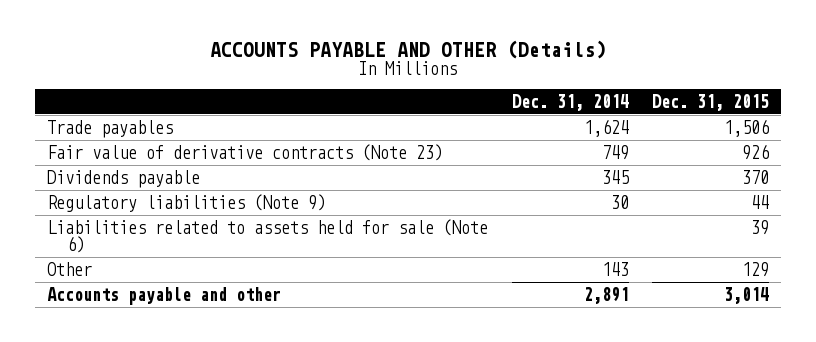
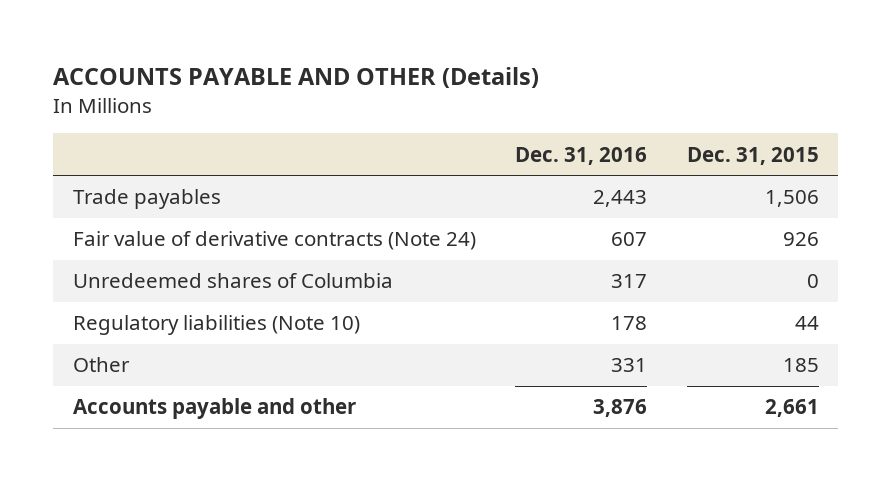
- | Dec. 31, 2014 | Dec. 31, 2015
+ | Dec. 31, 2016 | Dec. 31, 2015
- Fair value of derivative contracts (Note 23) | 749 | 926
- Dividends payable | 345 | 370
- Regulatory liabilities (Note 9) | 30 | 44
- Liabilities related to assets held for sale (Note 6) | | 39
- Other | 143 | 129
- Accounts payable and other | 2,891 | 3,014
+ Fair value of derivative contracts (Note 24) | 607 | 926
+ Unredeemed shares of Columbia | 317 | 0
+ Regulatory liabilities (Note 10) | 178 | 44
+ Other | 331 | 185
+ Accounts payable and other | 3,876 | 2,661

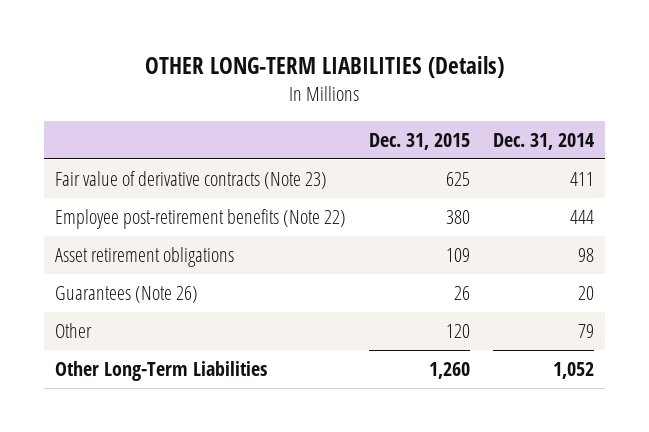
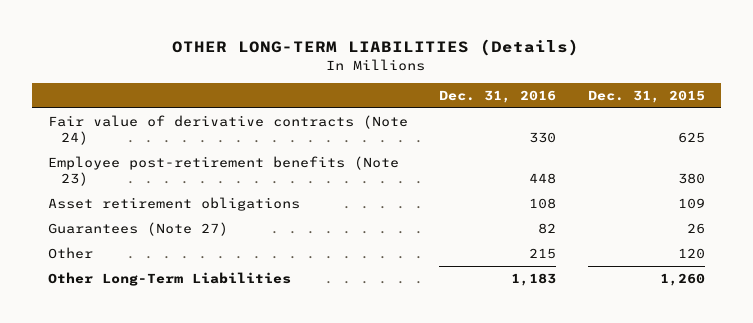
- | Dec. 31, 2015 | Dec. 31, 2014
+ | Dec. 31, 2016 | Dec. 31, 2015
- Fair value of derivative contracts (Note 23) | 625 | 411
- Employee post-retirement benefits (Note 22) | 380 | 444
+ Fair value of derivative contracts (Note 24) | 330 | 625
+ Employee post-retirement benefits (Note 23) | 448 | 380
- Guarantees (Note 26) | 26 | 20
+ Guarantees (Note 27) | 82 | 26

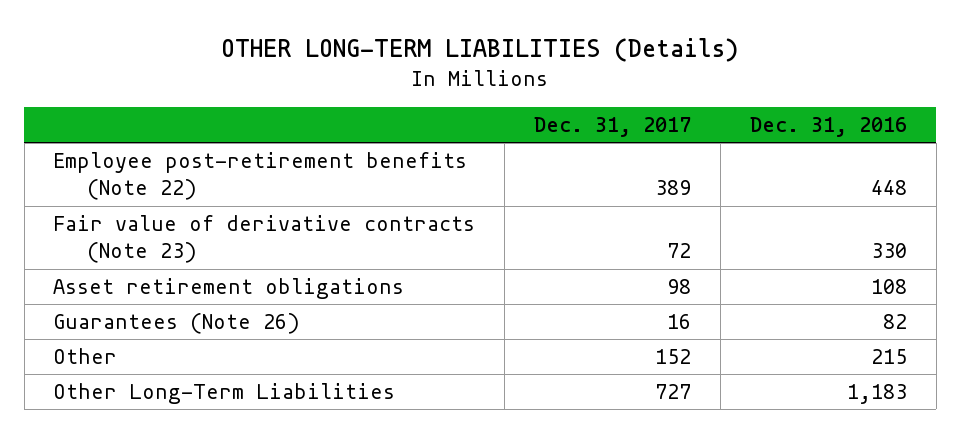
- | Dec. 31, 2016 | Dec. 31, 2015
+ | Dec. 31, 2017 | Dec. 31, 2016
- Fair value of derivative contracts (Note 24) | 330 | 625
- Employee post-retirement benefits (Note 23) | 448 | 380
+ Employee post-retirement benefits (Note 22) | 389 | 448
+ Fair value of derivative contracts (Note 23) | 72 | 330
- Guarantees (Note 27) | 82 | 26
+ Guarantees (Note 26) | 16 | 82

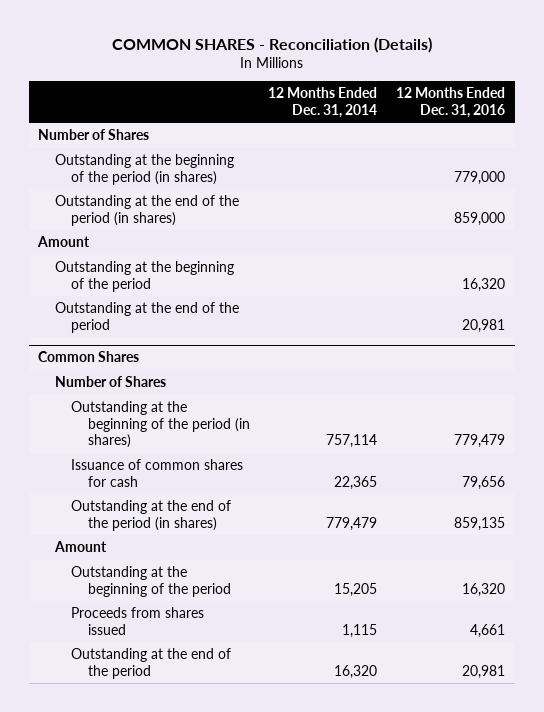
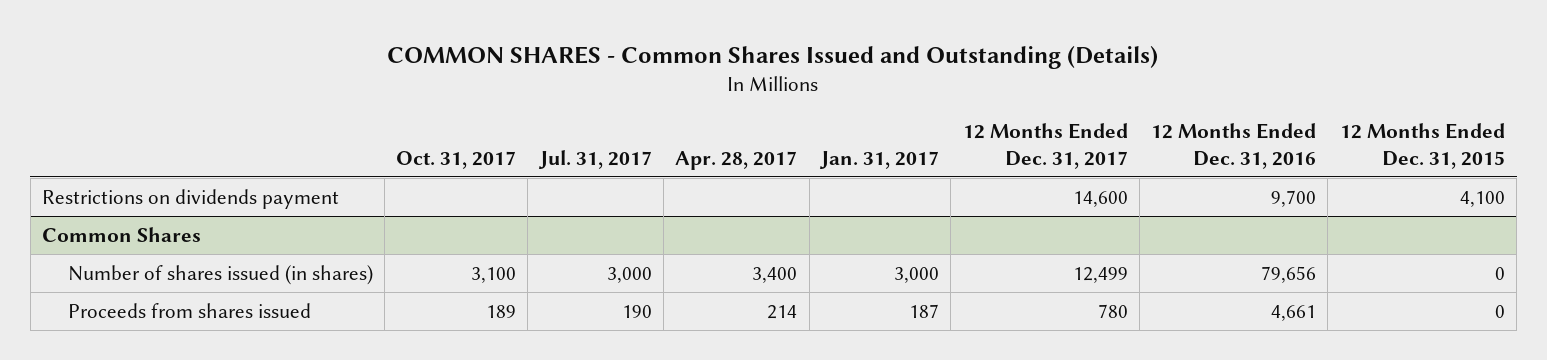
- COMMON SHARES - Reconciliation (Details)
+ COMMON SHARES - Common Shares Issued and Outstanding (Details)
- | 12 Months Ended Dec. 31, 2014 | 12 Months Ended Dec. 31, 2016
+ | Oct. 31, 2017 | Jul. 31, 2017 | Apr. 28, 2017 | Jan. 31, 2017 | 12 Months Ended Dec. 31, 2017 | 12 Months Ended Dec. 31, 2016 | 12 Months Ended Dec. 31, 2015
- Number of Shares
- Outstanding at the beginning of the period (in shares) | | 779,000
- Outstanding at the end of the period (in shares) | | 859,000
- Amount
- Outstanding at the beginning of the period | | 16,320
- Outstanding at the end of the period | | 20,981
+ Restrictions on dividends payment | | | | | 14,600 | 9,700 | 4,100
@ Common Shares
- Number of Shares
- Outstanding at the beginning of the period (in shares) | 757,114 | 779,479
- Issuance of common shares for cash | 22,365 | 79,656
- Outstanding at the end of the period (in shares) | 779,479 | 859,135
- Amount
- Outstanding at the beginning of the period | 15,205 | 16,320
+ Number of shares issued (in shares) | 3,100 | 3,000 | 3,400 | 3,000 | 12,499 | 79,656 | 0
- Outstanding at the end of the period | 16,320 | 20,981

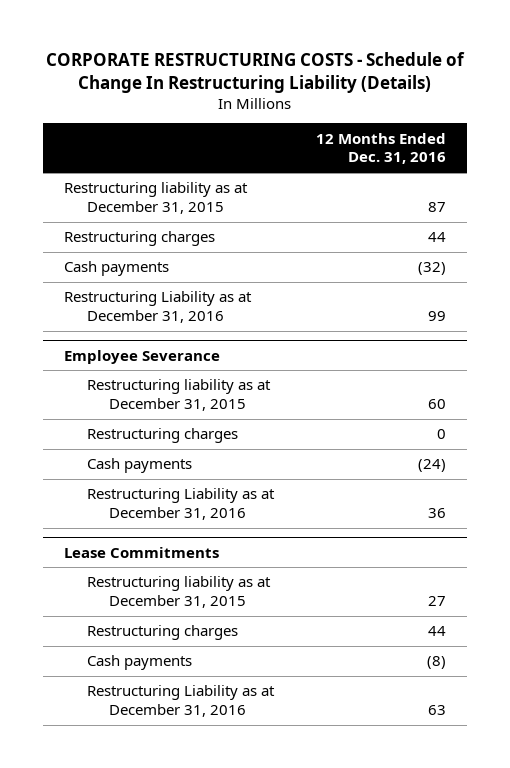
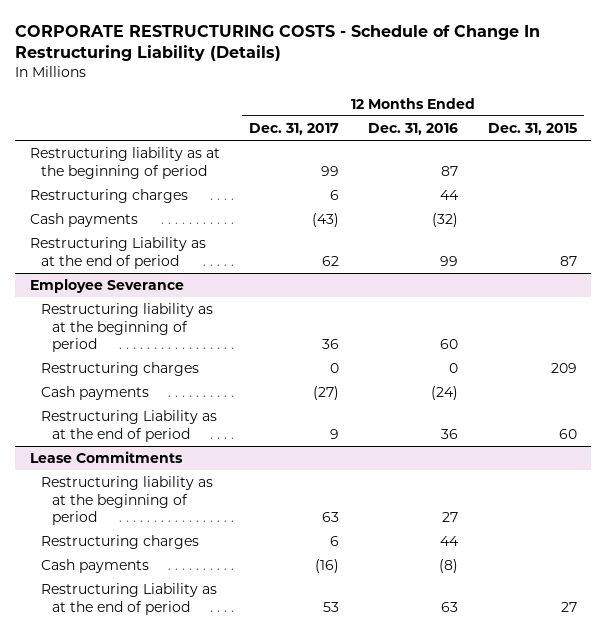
- | 12 Months Ended Dec. 31, 2016
+ | 12 Months Ended Dec. 31, 2017 | 12 Months Ended Dec. 31, 2016 | 12 Months Ended Dec. 31, 2015
- Restructuring liability as at December 31, 2015 | 87
+ Restructuring liability as at the beginning of period | 99 | 87 |
- Restructuring Liability as at December 31, 2016 | 99
+ Restructuring Liability as at the end of period | 62 | 99 | 87
@ Employee Severance
- Restructuring liability as at December 31, 2015 | 60
+ Restructuring liability as at the beginning of period | 36 | 60 |
- Restructuring Liability as at December 31, 2016 | 36
+ Restructuring Liability as at the end of period | 9 | 36 | 60
@ Lease Commitments
- Restructuring liability as at December 31, 2015 | 27
+ Restructuring liability as at the beginning of period | 63 | 27 |
- Restructuring Liability as at December 31, 2016 | 63
+ Restructuring Liability as at the end of period | 53 | 63 | 27

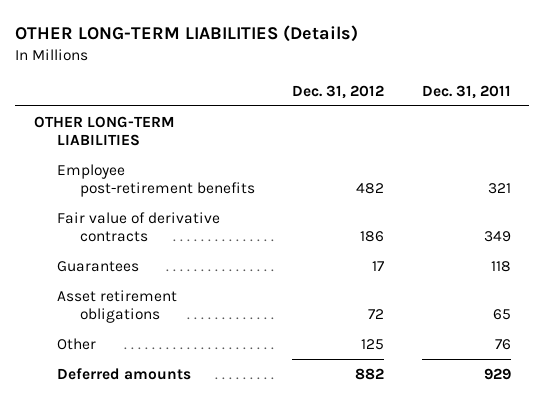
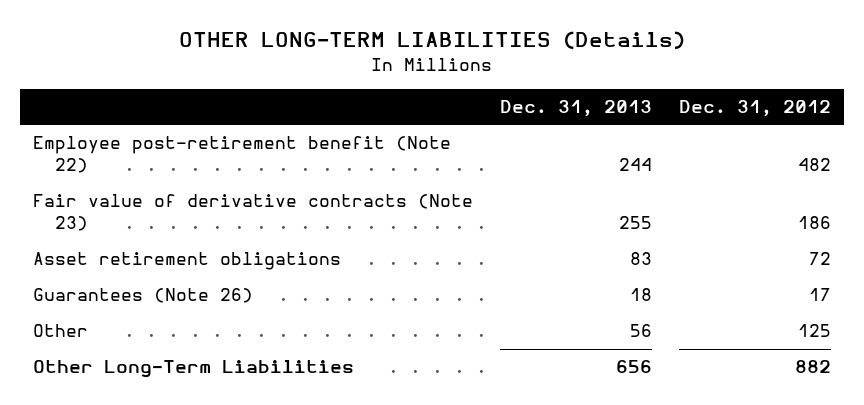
- | Dec. 31, 2012 | Dec. 31, 2011
+ | Dec. 31, 2013 | Dec. 31, 2012
- OTHER LONG-TERM LIABILITIES
- Employee post-retirement benefits | 482 | 321
- Fair value of derivative contracts | 186 | 349
- Guarantees | 17 | 118
+ Employee post-retirement benefit (Note 22) | 244 | 482
+ Fair value of derivative contracts (Note 23) | 255 | 186
+ Guarantees (Note 26) | 18 | 17
- Deferred amounts | 882 | 929
+ Other Long-Term Liabilities | 656 | 882

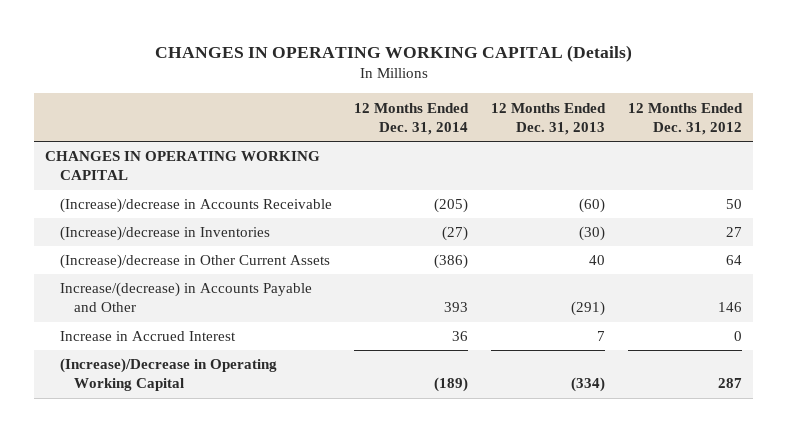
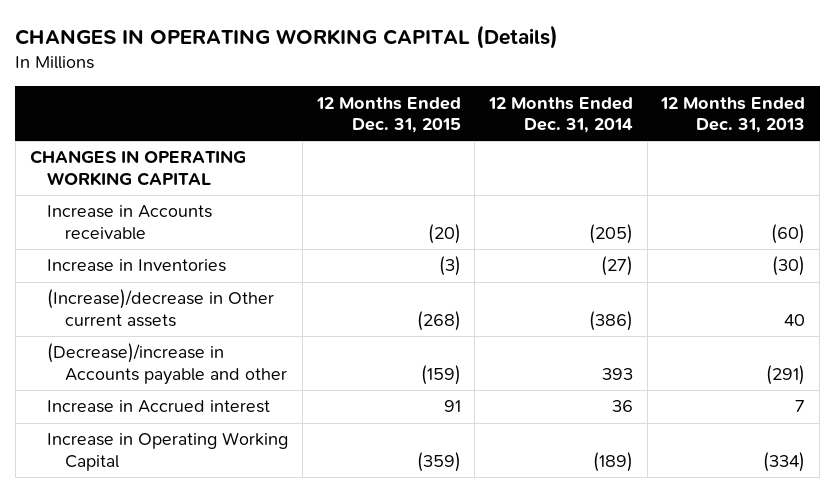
- | 12 Months Ended Dec. 31, 2014 | 12 Months Ended Dec. 31, 2013 | 12 Months Ended Dec. 31, 2012
+ | 12 Months Ended Dec. 31, 2015 | 12 Months Ended Dec. 31, 2014 | 12 Months Ended Dec. 31, 2013
- (Increase)/decrease in Accounts Receivable | (205) | (60) | 50
- (Increase)/decrease in Inventories | (27) | (30) | 27
- (Increase)/decrease in Other Current Assets | (386) | 40 | 64
- Increase/(decrease) in Accounts Payable and Other | 393 | (291) | 146
- Increase in Accrued Interest | 36 | 7 | 0
- (Increase)/Decrease in Operating Working Capital | (189) | (334) | 287
+ Increase in Accounts receivable | (20) | (205) | (60)
+ Increase in Inventories | (3) | (27) | (30)
+ (Increase)/decrease in Other current assets | (268) | (386) | 40
+ (Decrease)/increase in Accounts payable and other | (159) | 393 | (291)
+ Increase in Accrued interest | 91 | 36 | 7
+ Increase in Operating Working Capital | (359) | (189) | (334)

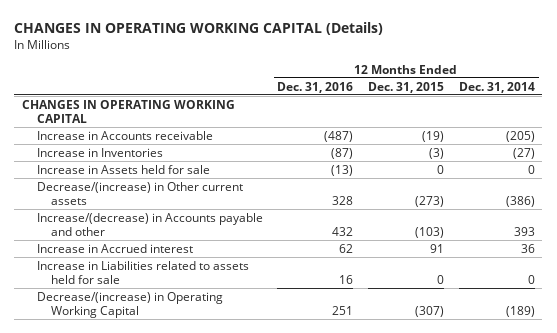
- | 12 Months Ended Dec. 31, 2015 | 12 Months Ended Dec. 31, 2014 | 12 Months Ended Dec. 31, 2013
+ | 12 Months Ended Dec. 31, 2016 | 12 Months Ended Dec. 31, 2015 | 12 Months Ended Dec. 31, 2014
- Increase in Accounts receivable | (20) | (205) | (60)
+ Increase in Accounts receivable | (487) | (19) | (205)
- (Increase)/decrease in Other current assets | (268) | (386) | 40
- (Decrease)/increase in Accounts payable and other | (159) | 393 | (291)
+ Increase in Assets held for sale | (13) | 0 | 0
+ Decrease/(increase) in Other current assets | 328 | (273) | (386)
+ Increase/(decrease) in Accounts payable and other | 432 | (103) | 393
- Increase in Operating Working Capital | (359) | (189) | (334)
+ Increase in Liabilities related to assets held for sale | 16 | 0 | 0
+ Decrease/(increase) in Operating Working Capital | 251 | (307) | (189)

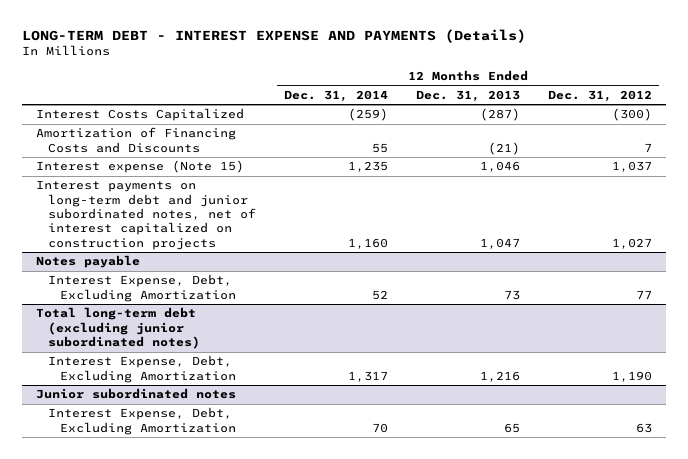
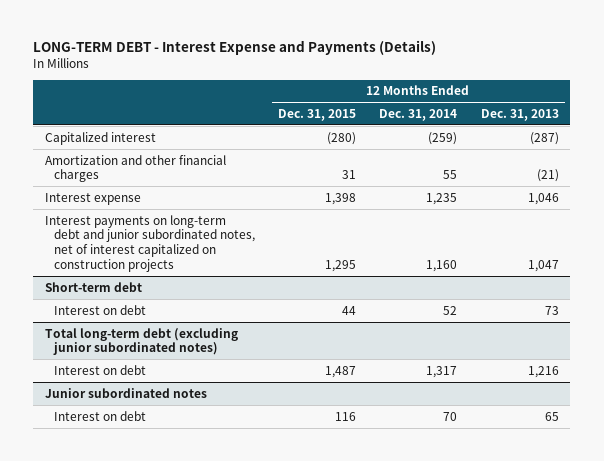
- LONG-TERM DEBT - INTEREST EXPENSE AND PAYMENTS (Details)
+ LONG-TERM DEBT - Interest Expense and Payments (Details)
- | 12 Months Ended Dec. 31, 2014 | 12 Months Ended Dec. 31, 2013 | 12 Months Ended Dec. 31, 2012
+ | 12 Months Ended Dec. 31, 2015 | 12 Months Ended Dec. 31, 2014 | 12 Months Ended Dec. 31, 2013
- Interest Costs Capitalized | (259) | (287) | (300)
- Amortization of Financing Costs and Discounts | 55 | (21) | 7
- Interest expense (Note 15) | 1,235 | 1,046 | 1,037
+ Capitalized interest | (280) | (259) | (287)
+ Amortization and other financial charges | 31 | 55 | (21)
+ Interest expense | 1,398 | 1,235 | 1,046
- Notes payable
- Interest Expense, Debt, Excluding Amortization | 52 | 73 | 77
+ Short-term debt
+ Interest on debt | 44 | 52 | 73
@ Total long-term debt (excluding junior subordinated notes)
- Interest Expense, Debt, Excluding Amortization | 1,317 | 1,216 | 1,190
+ Interest on debt | 1,487 | 1,317 | 1,216
@ Junior subordinated notes
- Interest Expense, Debt, Excluding Amortization | 70 | 65 | 63
+ Interest on debt | 116 | 70 | 65

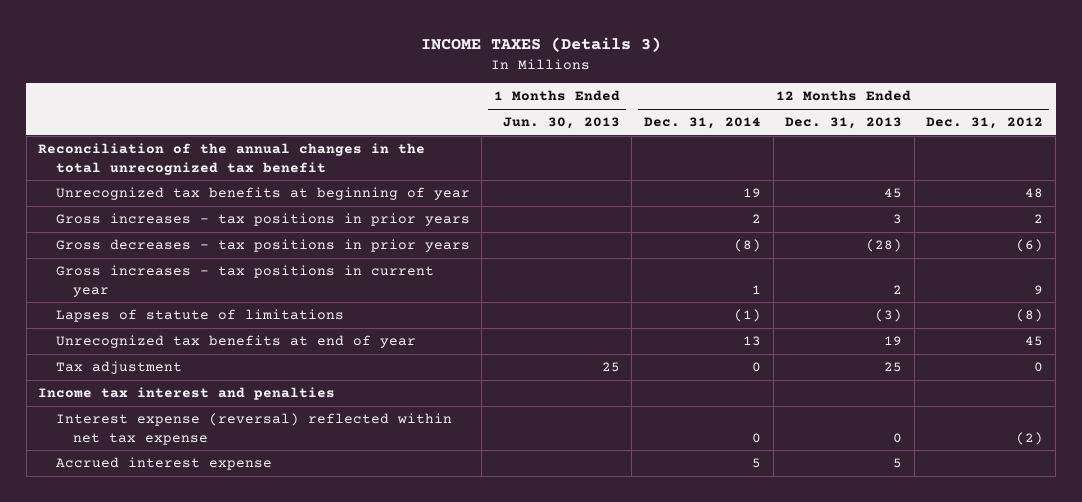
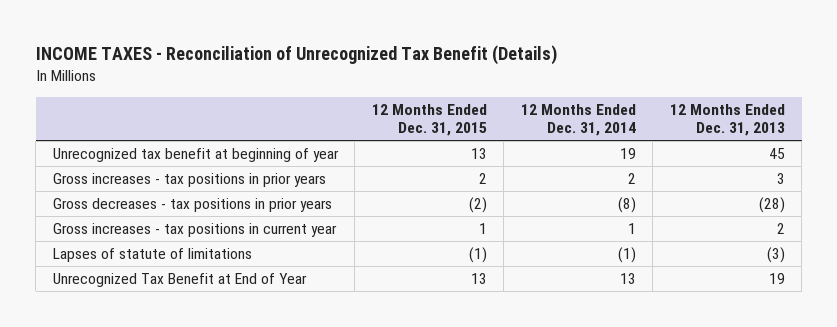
- INCOME TAXES (Details 3)
+ INCOME TAXES - Reconciliation of Unrecognized Tax Benefit (Details)
- | 1 Months Ended Jun. 30, 2013 | 12 Months Ended Dec. 31, 2014 | 12 Months Ended Dec. 31, 2013 | 12 Months Ended Dec. 31, 2012
+ | 12 Months Ended Dec. 31, 2015 | 12 Months Ended Dec. 31, 2014 | 12 Months Ended Dec. 31, 2013
- Reconciliation of the annual changes in the total unrecognized tax benefit
- Unrecognized tax benefits at beginning of year | | 19 | 45 | 48
+ Unrecognized tax benefit at beginning of year | 13 | 19 | 45
- Unrecognized tax benefits at end of year | | 13 | 19 | 45
- Tax adjustment | 25 | 0 | 25 | 0
- Income tax interest and penalties
- Interest expense (reversal) reflected within net tax expense | | 0 | 0 | (2)
- Accrued interest expense | | 5 | 5 |
+ Unrecognized Tax Benefit at End of Year | 13 | 13 | 19

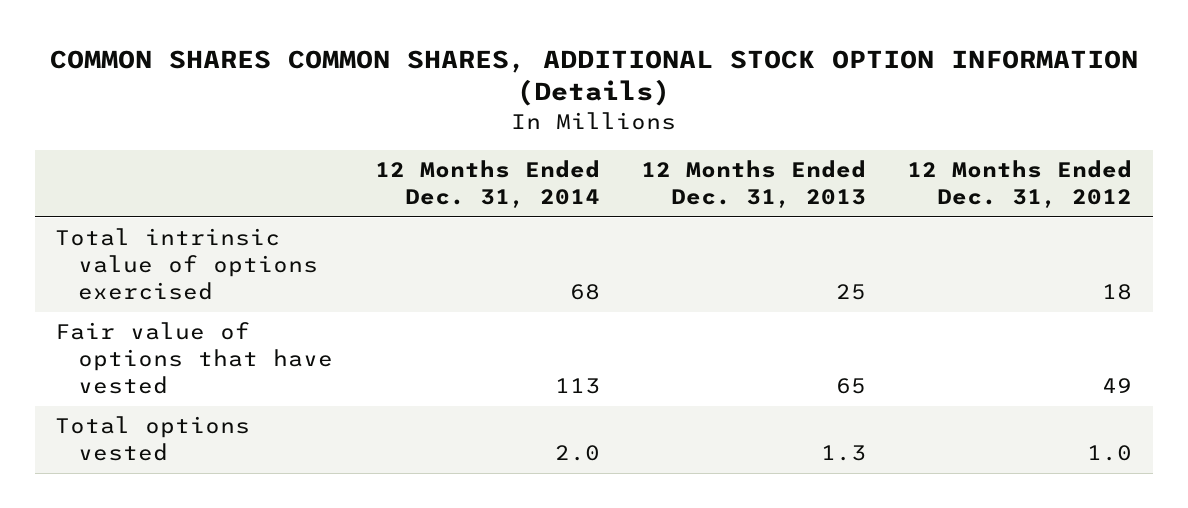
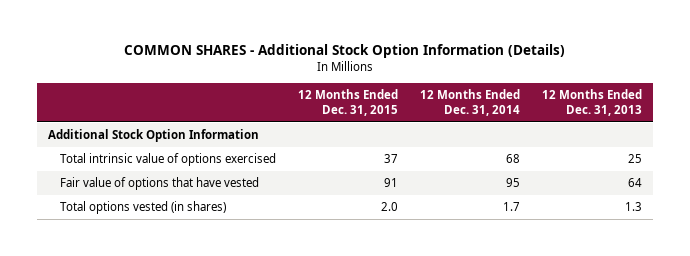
- COMMON SHARES COMMON SHARES, ADDITIONAL STOCK OPTION INFORMATION (Details)
+ COMMON SHARES - Additional Stock Option Information (Details)
- | 12 Months Ended Dec. 31, 2014 | 12 Months Ended Dec. 31, 2013 | 12 Months Ended Dec. 31, 2012
+ | 12 Months Ended Dec. 31, 2015 | 12 Months Ended Dec. 31, 2014 | 12 Months Ended Dec. 31, 2013
+ Additional Stock Option Information
- Fair value of options that have vested | 113 | 65 | 49
- Total options vested | 2.0 | 1.3 | 1.0
+ Fair value of options that have vested | 91 | 95 | 64
+ Total options vested (in shares) | 2.0 | 1.7 | 1.3

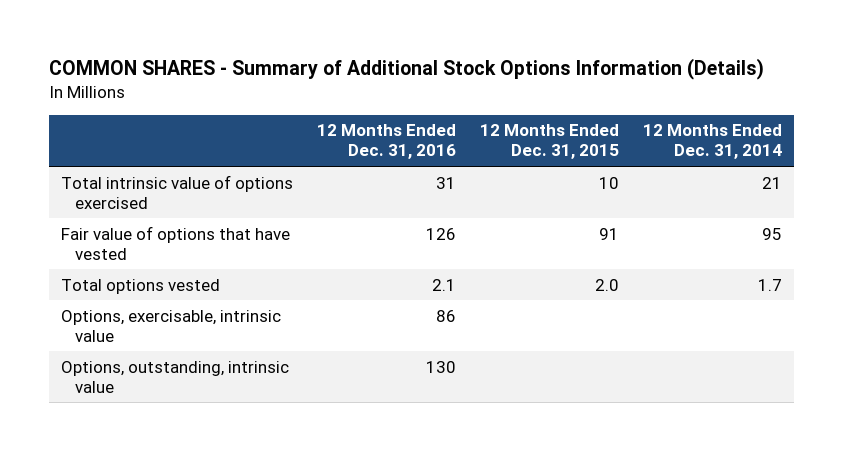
- COMMON SHARES - Additional Stock Option Information (Details)
+ COMMON SHARES - Summary of Additional Stock Options Information (Details)
- | 12 Months Ended Dec. 31, 2015 | 12 Months Ended Dec. 31, 2014 | 12 Months Ended Dec. 31, 2013
+ | 12 Months Ended Dec. 31, 2016 | 12 Months Ended Dec. 31, 2015 | 12 Months Ended Dec. 31, 2014
- Additional Stock Option Information
- Total intrinsic value of options exercised | 37 | 68 | 25
+ Total intrinsic value of options exercised | 31 | 10 | 21
- Total options vested (in shares) | 2.0 | 1.7 | 1.3
+ Total options vested | 2.1 | 2.0 | 1.7
+ Options, exercisable, intrinsic value | 86 | |
+ Options, outstanding, intrinsic value | 130 | |

